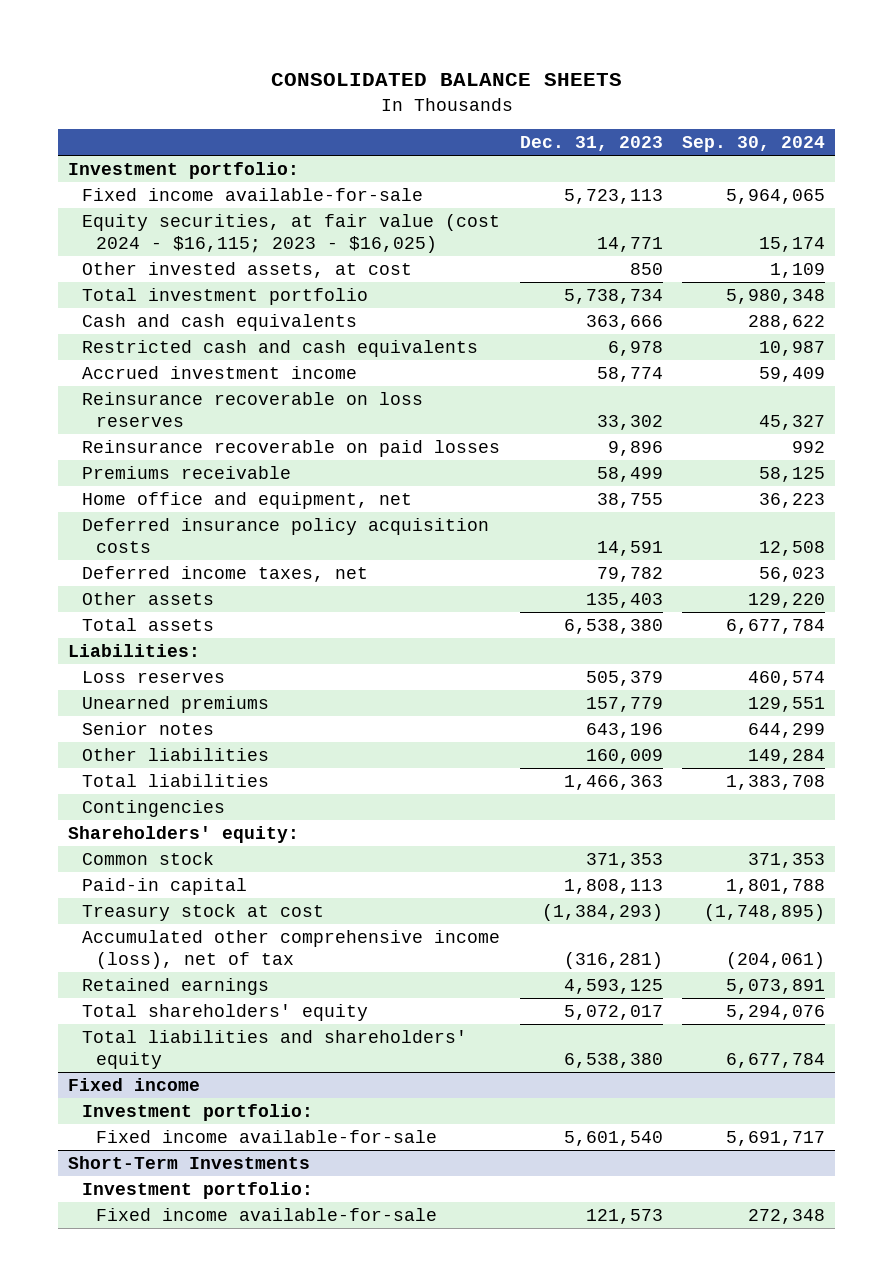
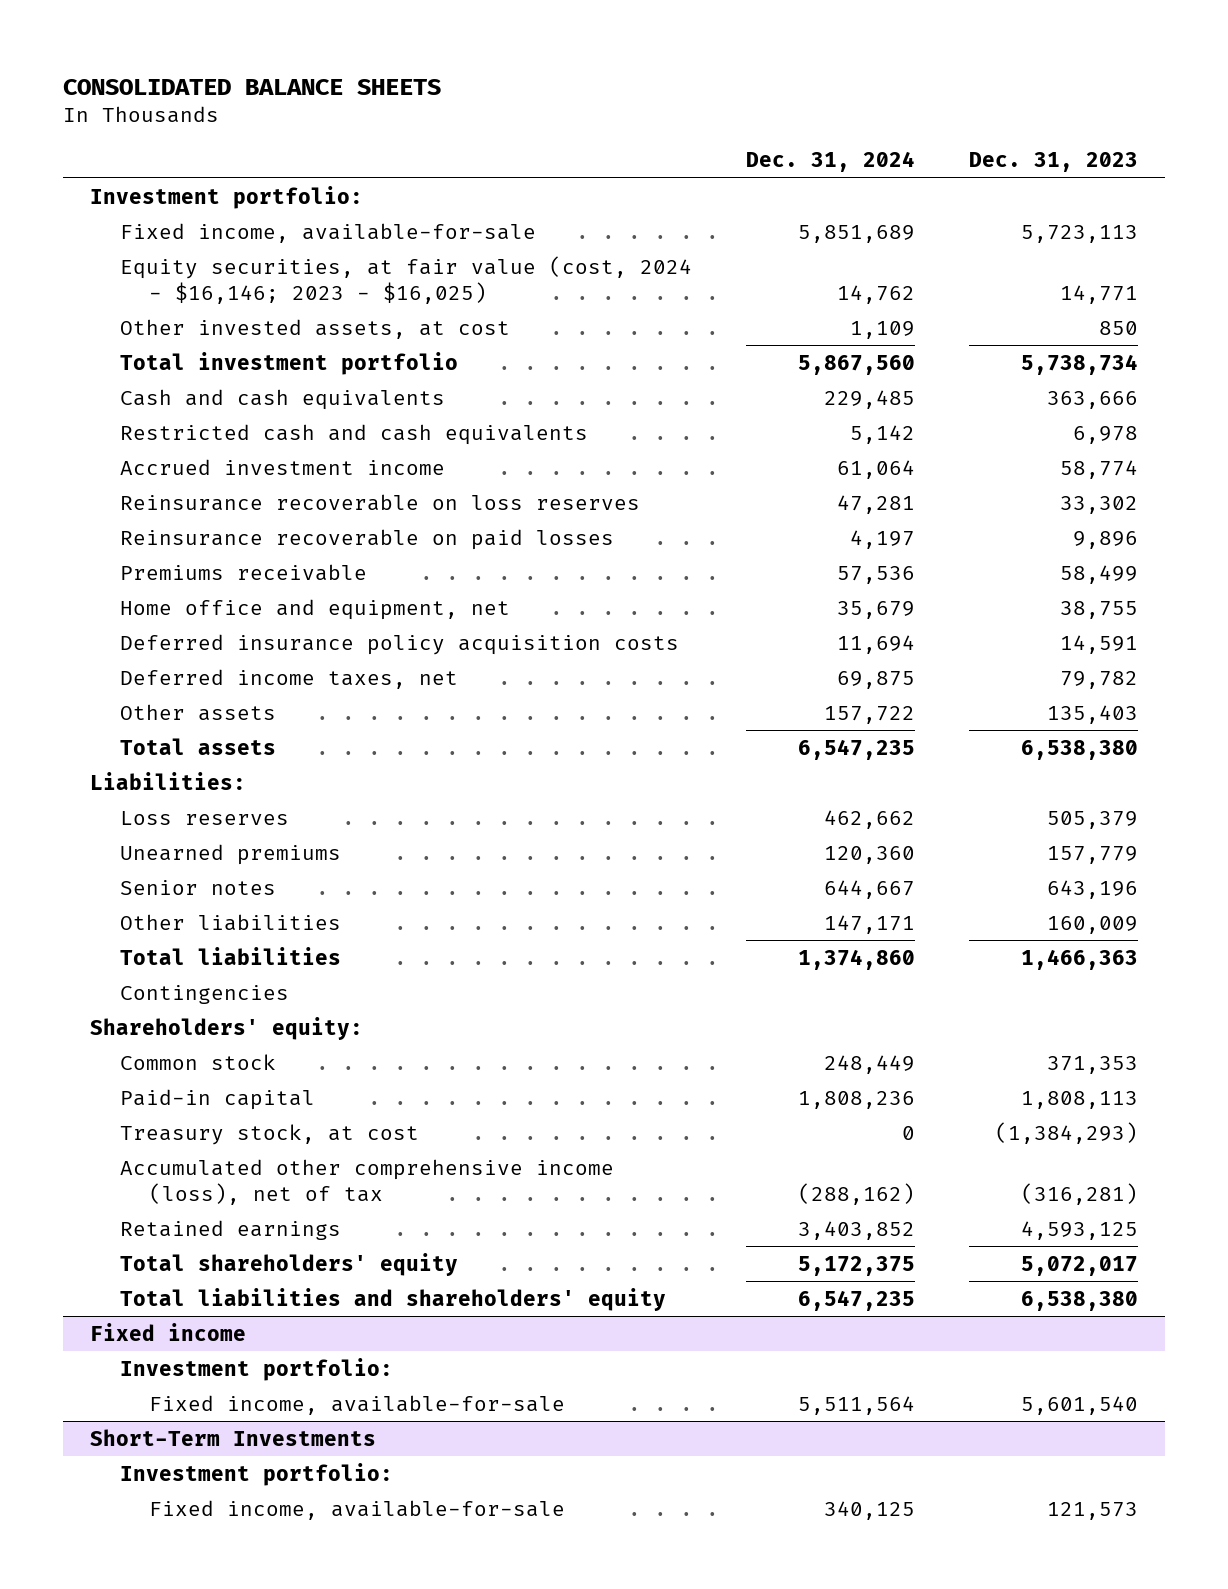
- | Dec. 31, 2023 | Sep. 30, 2024
+ | Dec. 31, 2024 | Dec. 31, 2023
- Fixed income available-for-sale | 5,723,113 | 5,964,065
- Equity securities, at fair value (cost 2024 - $16,115; 2023 - $16,025) | 14,771 | 15,174
+ Fixed income, available-for-sale | 5,851,689 | 5,723,113
+ Equity securities, at fair value (cost, 2024 - $16,146; 2023 - $16,025) | 14,762 | 14,771
- Treasury stock at cost | (1,384,293) | (1,748,895)
+ Treasury stock, at cost | 0 | (1,384,293)
@ Fixed income
- Fixed income available-for-sale | 5,601,540 | 5,691,717
+ Fixed income, available-for-sale | 5,511,564 | 5,601,540
@ Short-Term Investments
- Fixed income available-for-sale | 121,573 | 272,348
+ Fixed income, available-for-sale | 340,125 | 121,573

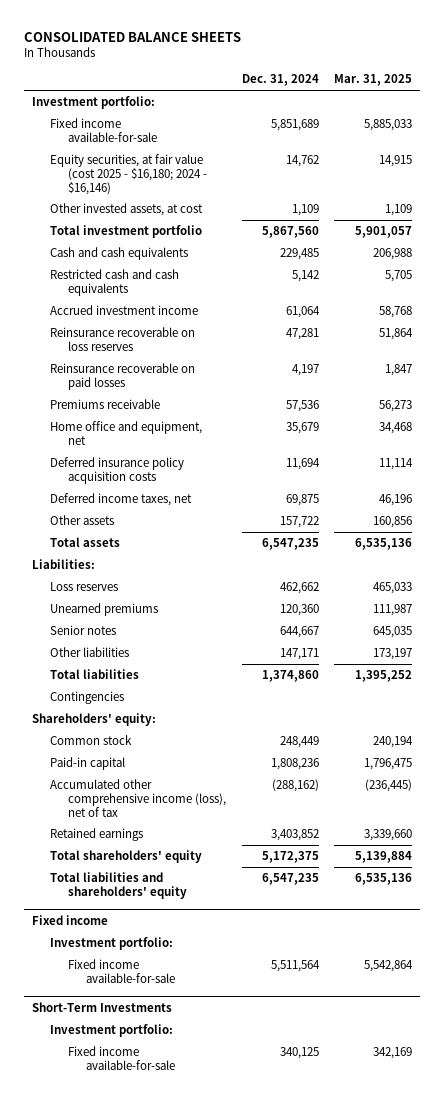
- | Dec. 31, 2024 | Dec. 31, 2023
+ | Dec. 31, 2024 | Mar. 31, 2025
- Fixed income, available-for-sale | 5,851,689 | 5,723,113
- Equity securities, at fair value (cost, 2024 - $16,146; 2023 - $16,025) | 14,762 | 14,771
+ Fixed income available-for-sale | 5,851,689 | 5,885,033
+ Equity securities, at fair value (cost 2025 - $16,180; 2024 - $16,146) | 14,762 | 14,915
- Treasury stock, at cost | 0 | (1,384,293)
@ Fixed income
- Fixed income, available-for-sale | 5,511,564 | 5,601,540
+ Fixed income available-for-sale | 5,511,564 | 5,542,864
@ Short-Term Investments
- Fixed income, available-for-sale | 340,125 | 121,573
+ Fixed income available-for-sale | 340,125 | 342,169

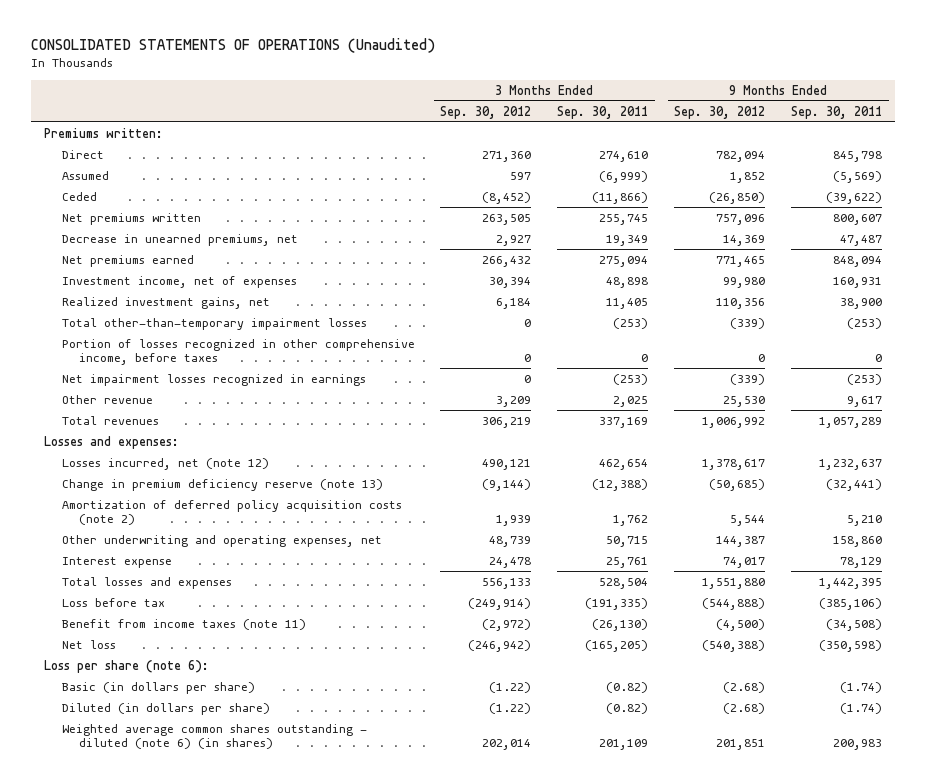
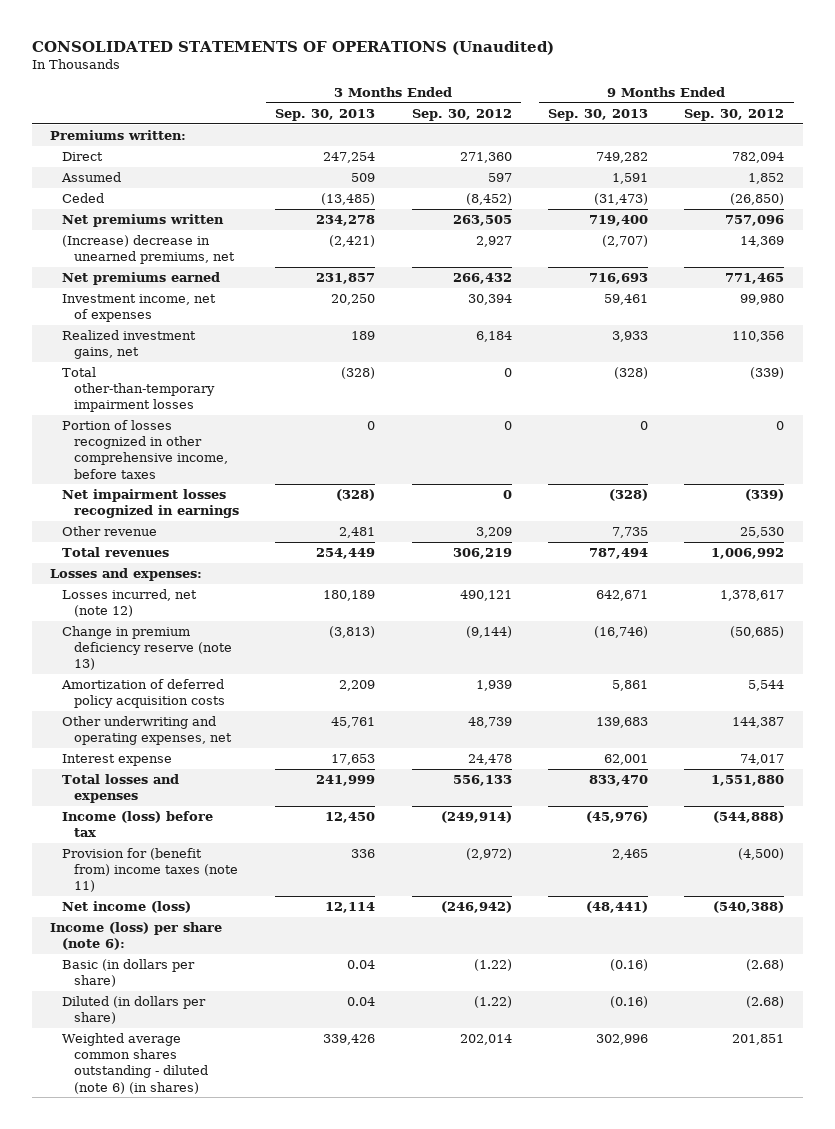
- | 3 Months Ended Sep. 30, 2012 | 3 Months Ended Sep. 30, 2011 | 9 Months Ended Sep. 30, 2012 | 9 Months Ended Sep. 30, 2011
+ | 3 Months Ended Sep. 30, 2013 | 3 Months Ended Sep. 30, 2012 | 9 Months Ended Sep. 30, 2013 | 9 Months Ended Sep. 30, 2012
- Decrease in unearned premiums, net | 2,927 | 19,349 | 14,369 | 47,487
+ (Increase) decrease in unearned premiums, net | (2,421) | 2,927 | (2,707) | 14,369
- Amortization of deferred policy acquisition costs (note 2) | 1,939 | 1,762 | 5,544 | 5,210
+ Amortization of deferred policy acquisition costs | 2,209 | 1,939 | 5,861 | 5,544
- Loss before tax | (249,914) | (191,335) | (544,888) | (385,106)
- Benefit from income taxes (note 11) | (2,972) | (26,130) | (4,500) | (34,508)
- Net loss | (246,942) | (165,205) | (540,388) | (350,598)
- Loss per share (note 6):
+ Income (loss) before tax | 12,450 | (249,914) | (45,976) | (544,888)
+ Provision for (benefit from) income taxes (note 11) | 336 | (2,972) | 2,465 | (4,500)
+ Net income (loss) | 12,114 | (246,942) | (48,441) | (540,388)
+ Income (loss) per share (note 6):

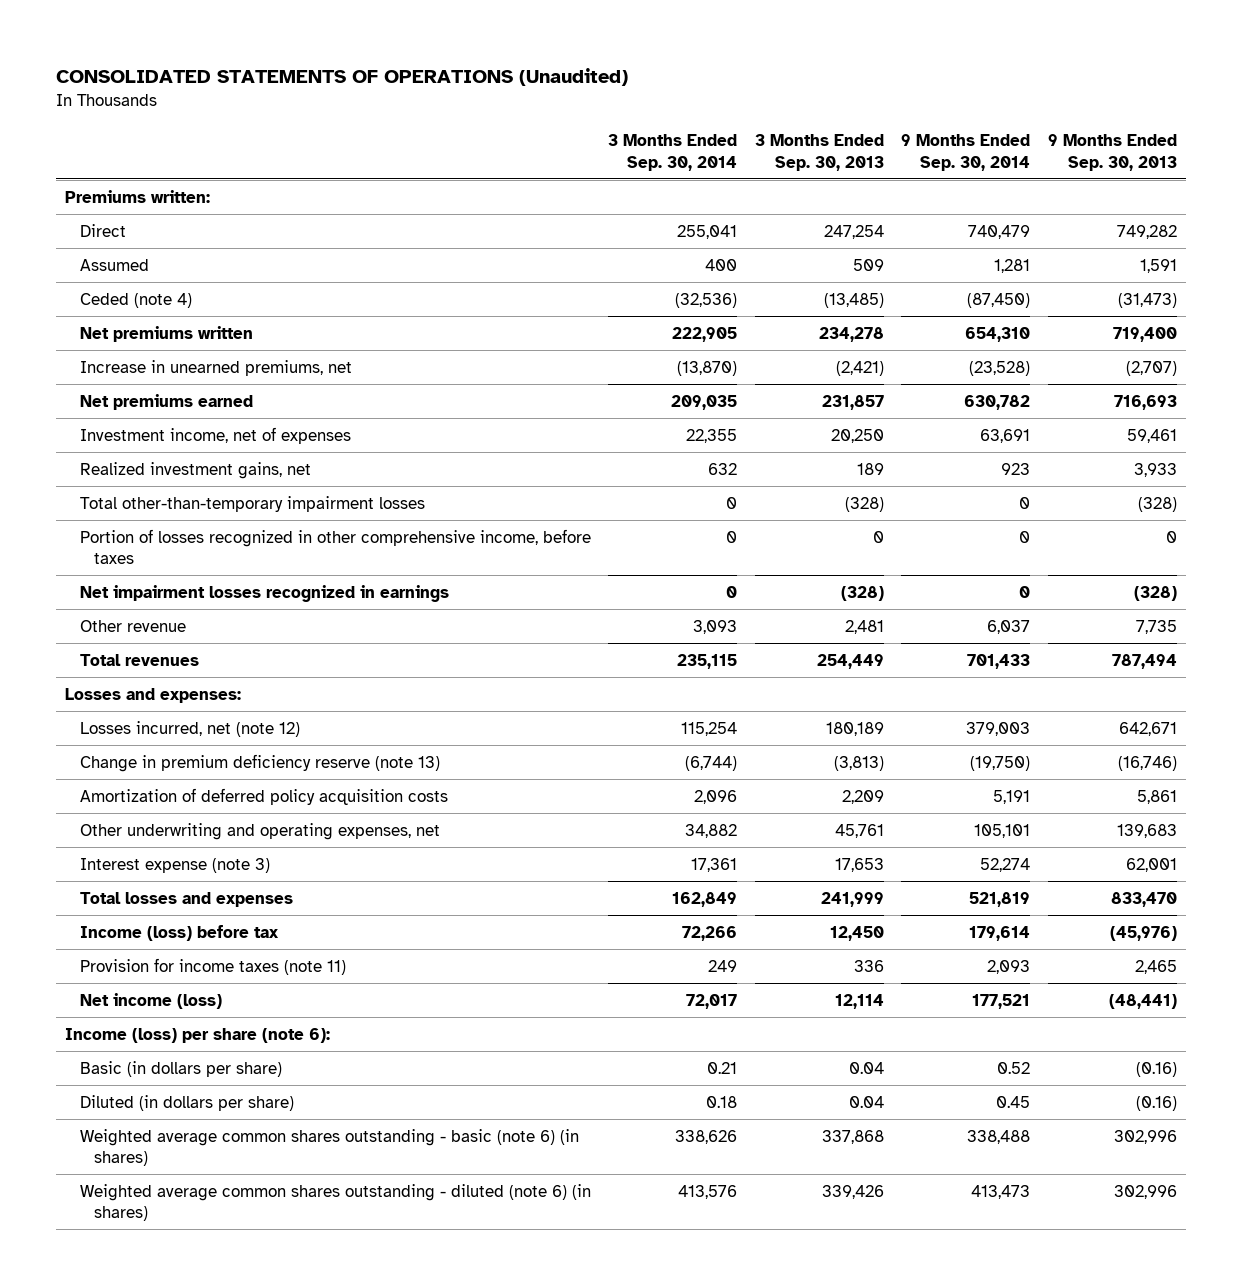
- | 3 Months Ended Sep. 30, 2013 | 3 Months Ended Sep. 30, 2012 | 9 Months Ended Sep. 30, 2013 | 9 Months Ended Sep. 30, 2012
+ | 3 Months Ended Sep. 30, 2014 | 3 Months Ended Sep. 30, 2013 | 9 Months Ended Sep. 30, 2014 | 9 Months Ended Sep. 30, 2013
- Ceded | (13,485) | (8,452) | (31,473) | (26,850)
+ Ceded (note 4) | (32,536) | (13,485) | (87,450) | (31,473)
- (Increase) decrease in unearned premiums, net | (2,421) | 2,927 | (2,707) | 14,369
+ Increase in unearned premiums, net | (13,870) | (2,421) | (23,528) | (2,707)
- Interest expense | 17,653 | 24,478 | 62,001 | 74,017
+ Interest expense (note 3) | 17,361 | 17,653 | 52,274 | 62,001
- Provision for (benefit from) income taxes (note 11) | 336 | (2,972) | 2,465 | (4,500)
+ Provision for income taxes (note 11) | 249 | 336 | 2,093 | 2,465
+ Weighted average common shares outstanding - basic (note 6) (in shares) | 338,626 | 337,868 | 338,488 | 302,996

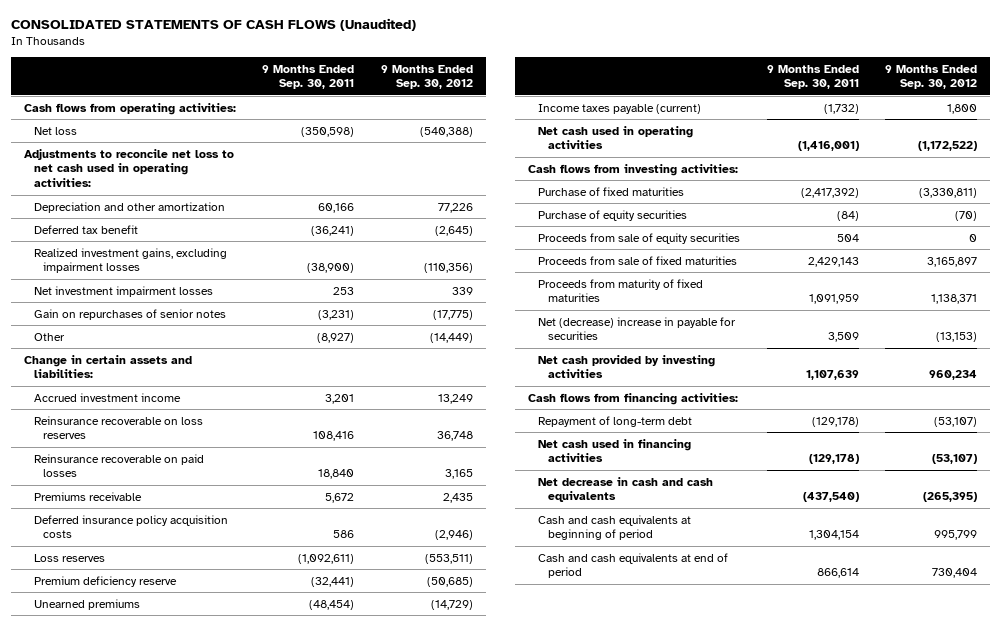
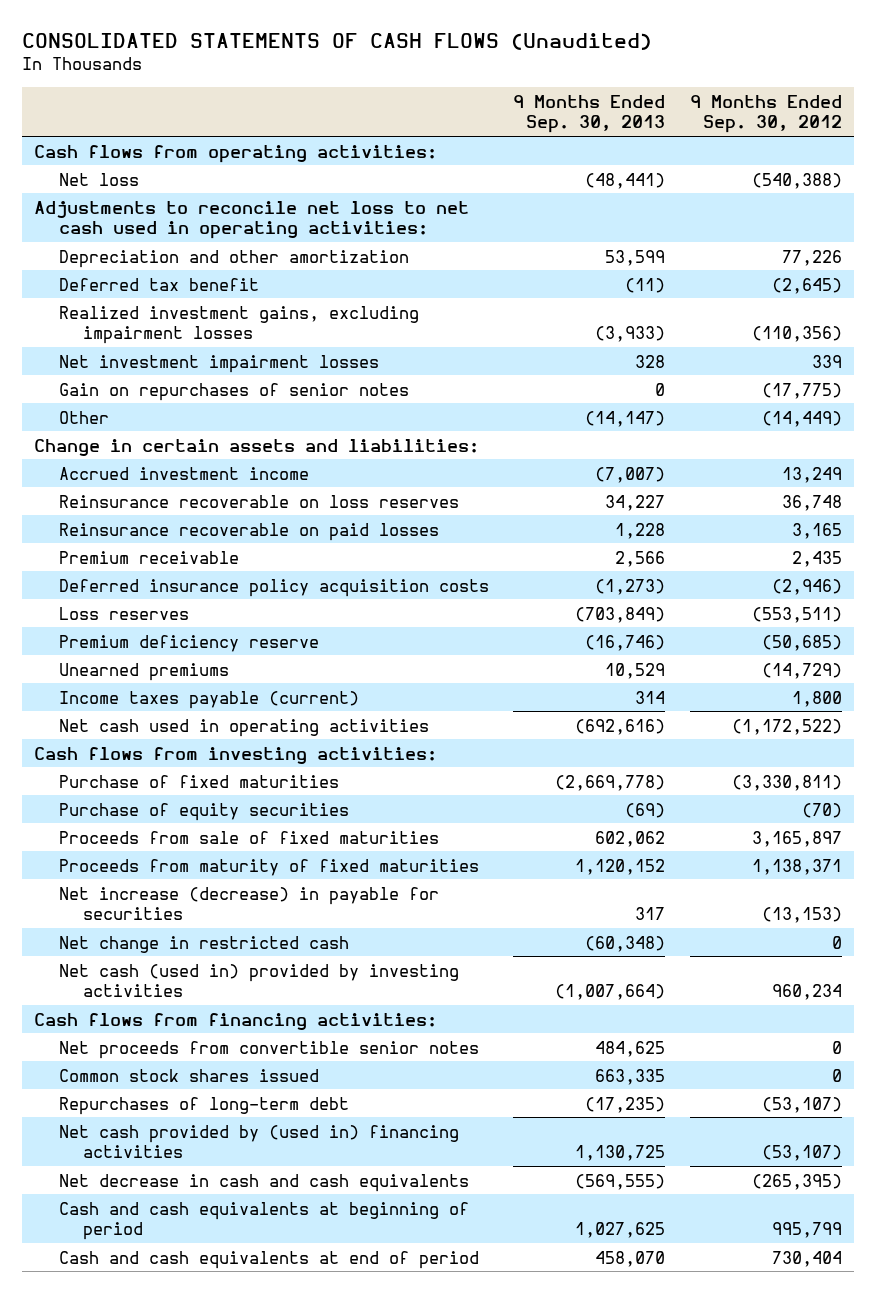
- | 9 Months Ended Sep. 30, 2011 | 9 Months Ended Sep. 30, 2012
+ | 9 Months Ended Sep. 30, 2013 | 9 Months Ended Sep. 30, 2012
- Premiums receivable | 5,672 | 2,435
+ Premium receivable | 2,566 | 2,435
- Proceeds from sale of equity securities | 504 | 0
- Net (decrease) increase in payable for securities | 3,509 | (13,153)
- Net cash provided by investing activities | 1,107,639 | 960,234
+ Net increase (decrease) in payable for securities | 317 | (13,153)
+ Net change in restricted cash | (60,348) | 0
+ Net cash (used in) provided by investing activities | (1,007,664) | 960,234
- Repayment of long-term debt | (129,178) | (53,107)
- Net cash used in financing activities | (129,178) | (53,107)
+ Net proceeds from convertible senior notes | 484,625 | 0
+ Common stock shares issued | 663,335 | 0
+ Repurchases of long-term debt | (17,235) | (53,107)
+ Net cash provided by (used in) financing activities | 1,130,725 | (53,107)

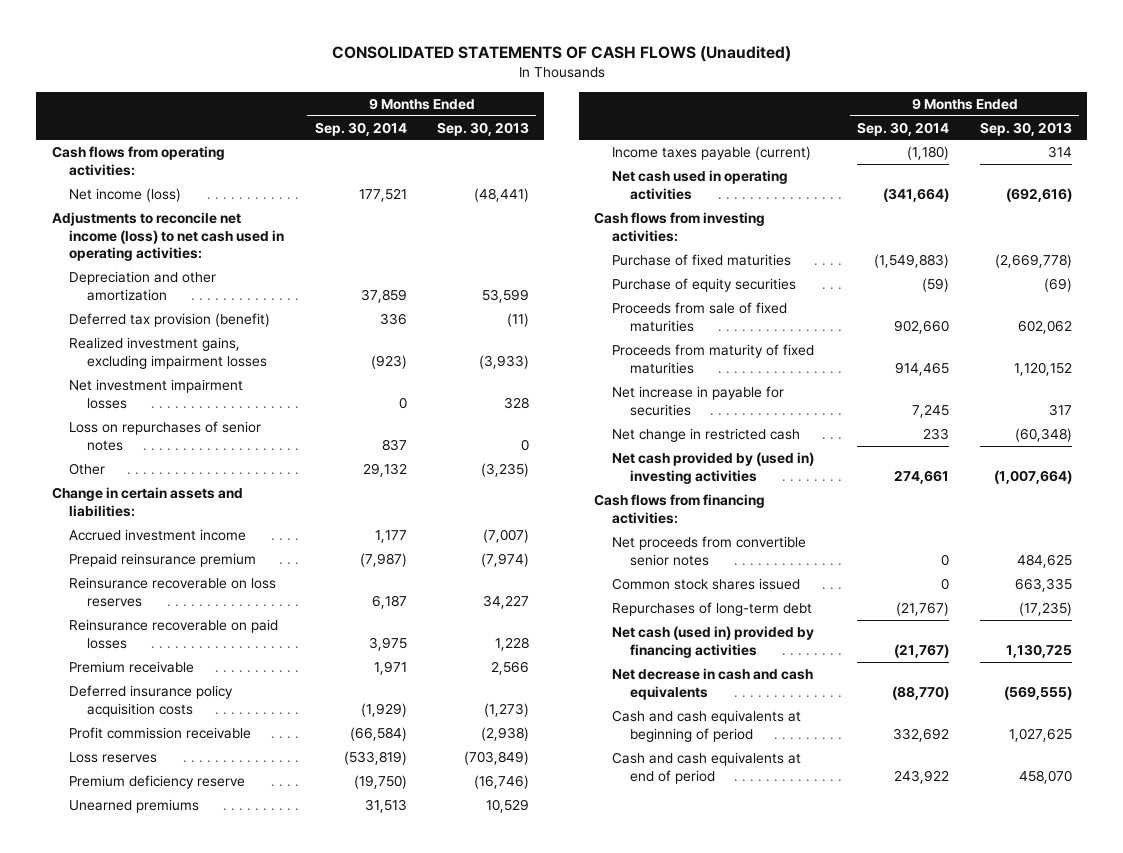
- | 9 Months Ended Sep. 30, 2013 | 9 Months Ended Sep. 30, 2012
+ | 9 Months Ended Sep. 30, 2014 | 9 Months Ended Sep. 30, 2013
- Net loss | (48,441) | (540,388)
- Adjustments to reconcile net loss to net cash used in operating activities:
+ Net income (loss) | 177,521 | (48,441)
+ Adjustments to reconcile net income (loss) to net cash used in operating activities:
- Deferred tax benefit | (11) | (2,645)
+ Deferred tax provision (benefit) | 336 | (11)
- Gain on repurchases of senior notes | 0 | (17,775)
- Other | (14,147) | (14,449)
+ Loss on repurchases of senior notes | 837 | 0
+ Other | 29,132 | (3,235)
+ Prepaid reinsurance premium | (7,987) | (7,974)
+ Profit commission receivable | (66,584) | (2,938)
- Net increase (decrease) in payable for securities | 317 | (13,153)
+ Net increase in payable for securities | 7,245 | 317
- Net cash (used in) provided by investing activities | (1,007,664) | 960,234
+ Net cash provided by (used in) investing activities | 274,661 | (1,007,664)
- Net cash provided by (used in) financing activities | 1,130,725 | (53,107)
+ Net cash (used in) provided by financing activities | (21,767) | 1,130,725

